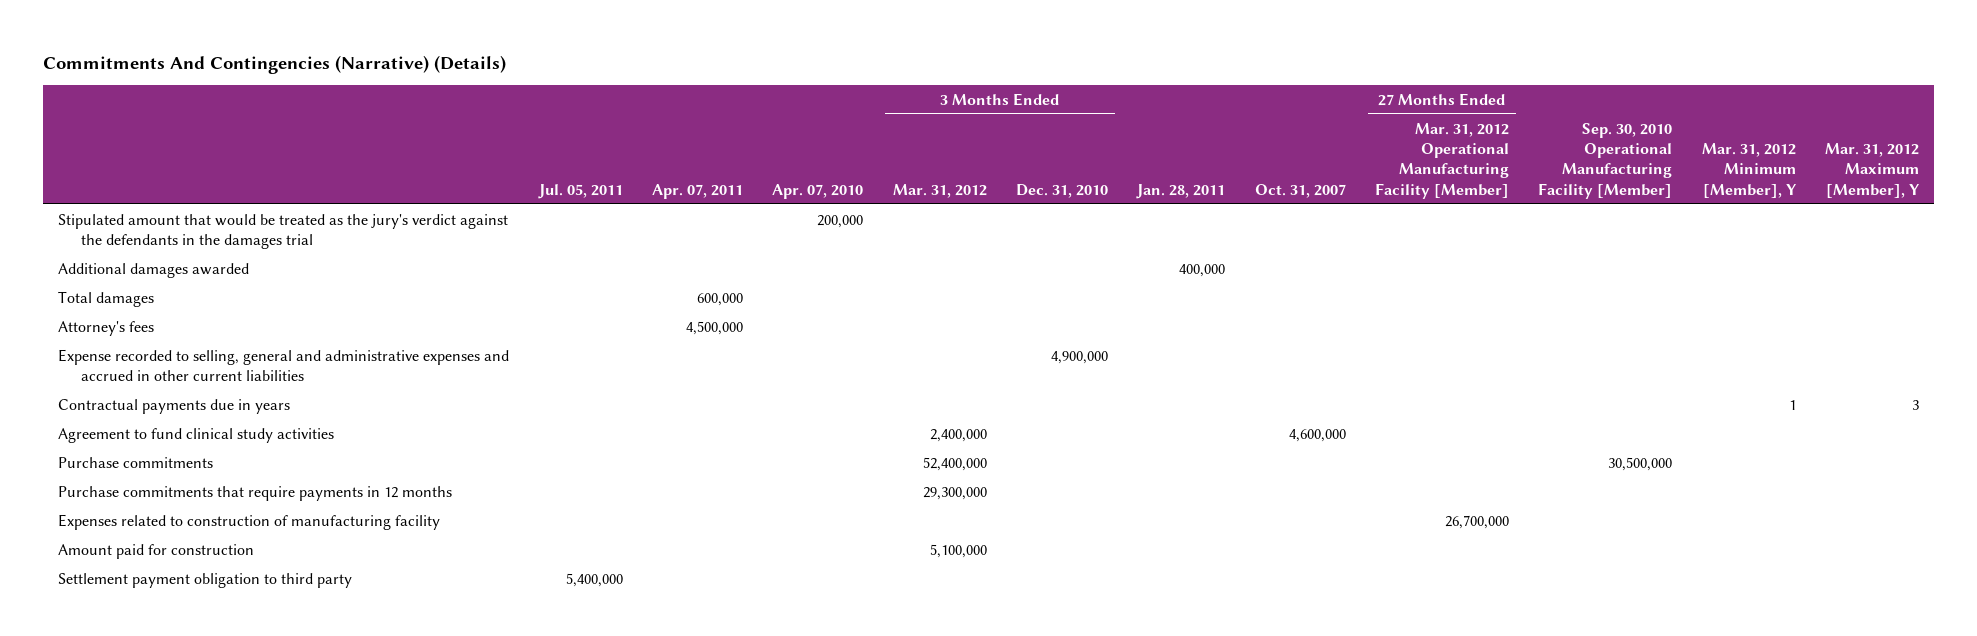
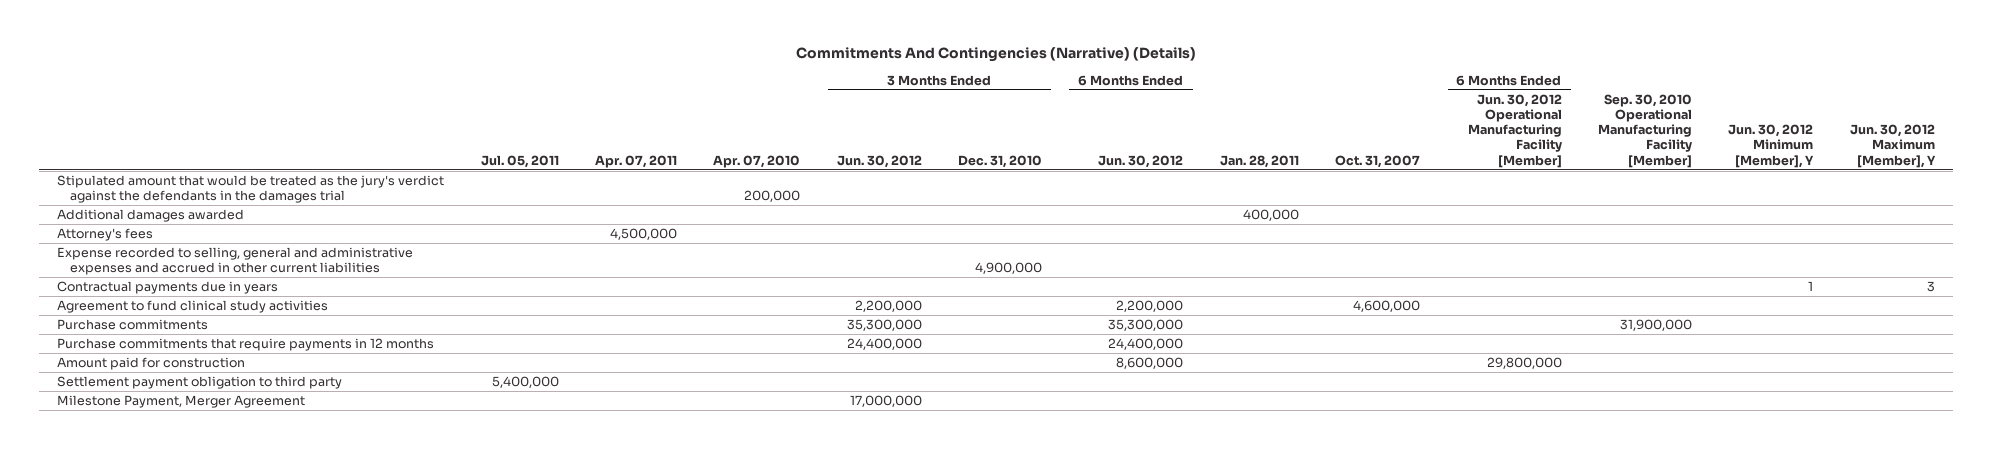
- | Jul. 05, 2011 | Apr. 07, 2011 | Apr. 07, 2010 | 3 Months Ended Mar. 31, 2012 | 3 Months Ended Dec. 31, 2010 | Jan. 28, 2011 | Oct. 31, 2007 | 27 Months Ended Mar. 31, 2012 Operational Manufacturing Facility [Member] | Sep. 30, 2010 Operational Manufacturing Facility [Member] | Mar. 31, 2012 Minimum [Member], Y | Mar. 31, 2012 Maximum [Member], Y
+ | Jul. 05, 2011 | Apr. 07, 2011 | Apr. 07, 2010 | 3 Months Ended Jun. 30, 2012 | 3 Months Ended Dec. 31, 2010 | 6 Months Ended Jun. 30, 2012 | Jan. 28, 2011 | Oct. 31, 2007 | 6 Months Ended Jun. 30, 2012 Operational Manufacturing Facility [Member] | Sep. 30, 2010 Operational Manufacturing Facility [Member] | Jun. 30, 2012 Minimum [Member], Y | Jun. 30, 2012 Maximum [Member], Y
- Total damages | | 600,000 | | | | | | | | |
- Purchase commitments | | | | 52,400,000 | | | | | 30,500,000 | |
+ Purchase commitments | | | | 35,300,000 | | 35,300,000 | | | | 31,900,000 | |
- Expenses related to construction of manufacturing facility | | | | | | | | 26,700,000 | | |
+ Milestone Payment, Merger Agreement | | | | 17,000,000 | | | | | | | |

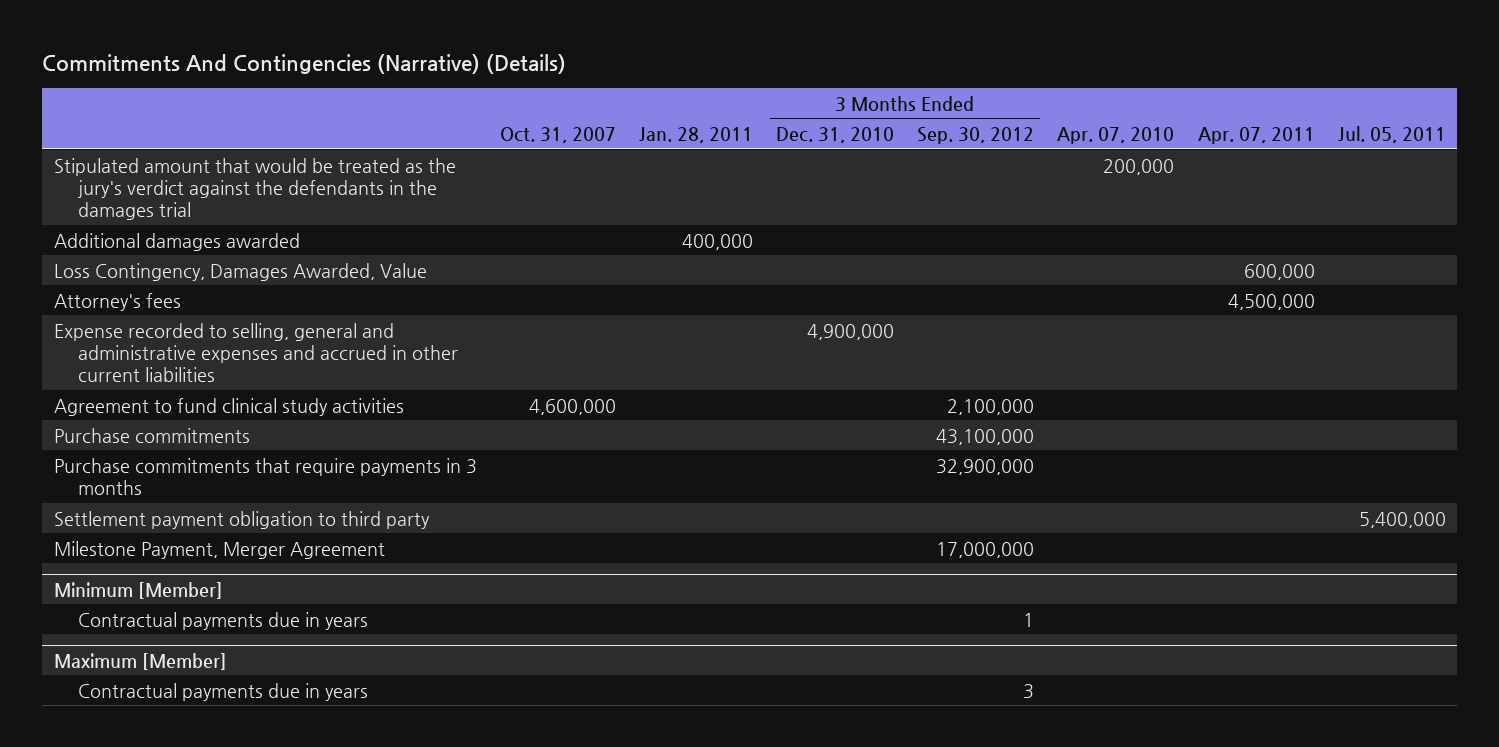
- | Jul. 05, 2011 | Apr. 07, 2011 | Apr. 07, 2010 | 3 Months Ended Jun. 30, 2012 | 3 Months Ended Dec. 31, 2010 | 6 Months Ended Jun. 30, 2012 | Jan. 28, 2011 | Oct. 31, 2007 | 6 Months Ended Jun. 30, 2012 Operational Manufacturing Facility [Member] | Sep. 30, 2010 Operational Manufacturing Facility [Member] | Jun. 30, 2012 Minimum [Member], Y | Jun. 30, 2012 Maximum [Member], Y
+ | Oct. 31, 2007 | Jan. 28, 2011 | 3 Months Ended Dec. 31, 2010 | 3 Months Ended Sep. 30, 2012 | Apr. 07, 2010 | Apr. 07, 2011 | Jul. 05, 2011
+ Loss Contingency, Damages Awarded, Value | | | | | | 600,000 |
- Contractual payments due in years | | | | | | | | | | | 1 | 3
- Purchase commitments that require payments in 12 months | | | | 24,400,000 | | 24,400,000 | | | | | |
- Amount paid for construction | | | | | | 8,600,000 | | | 29,800,000 | | |
+ Purchase commitments that require payments in 3 months | | | | 32,900,000 | | |
+ Minimum [Member]
+ Contractual payments due in years | | | | 1 | | |
+ Maximum [Member]
+ Contractual payments due in years | | | | 3 | | |

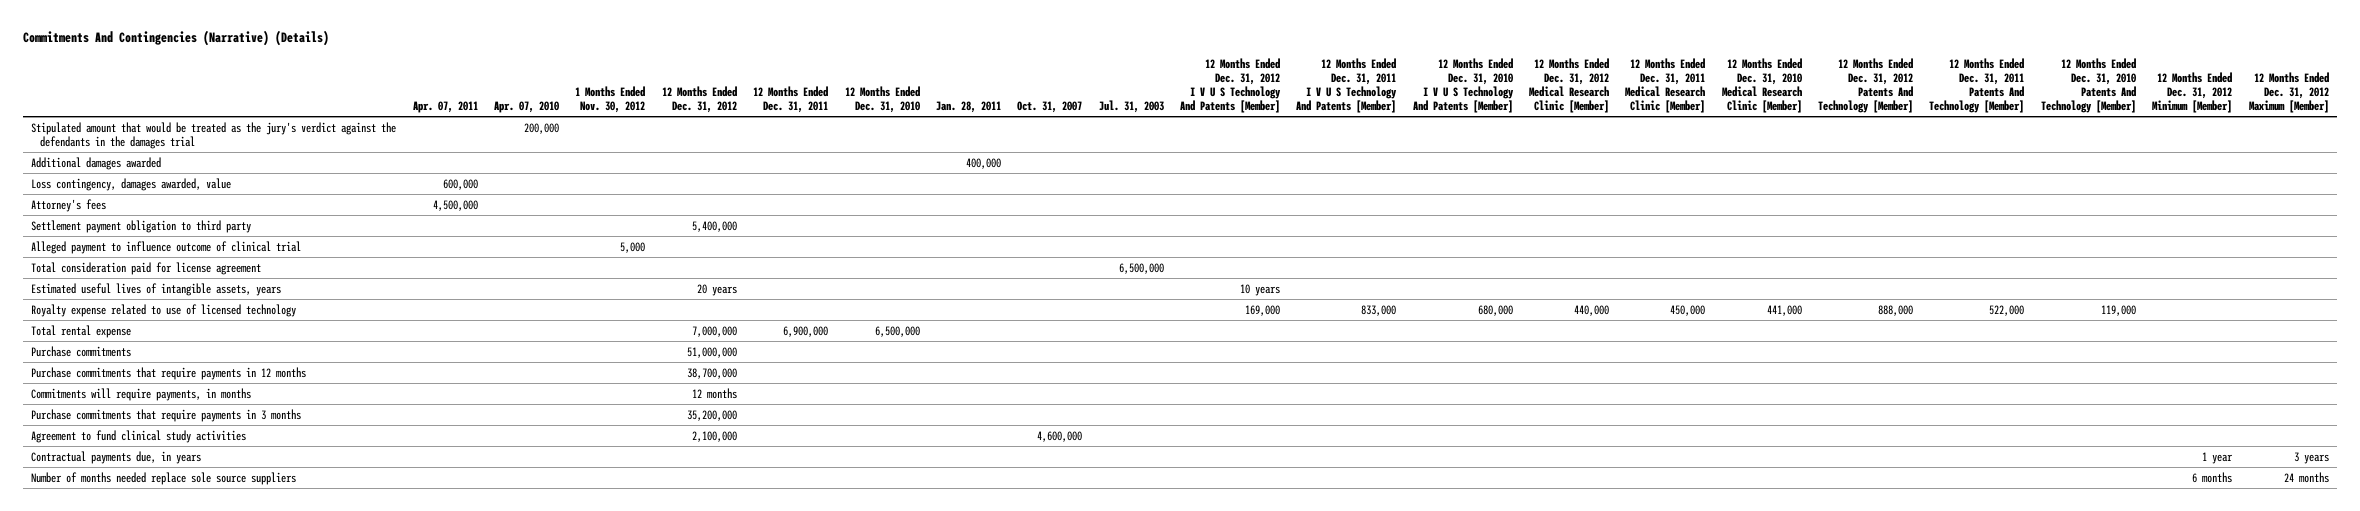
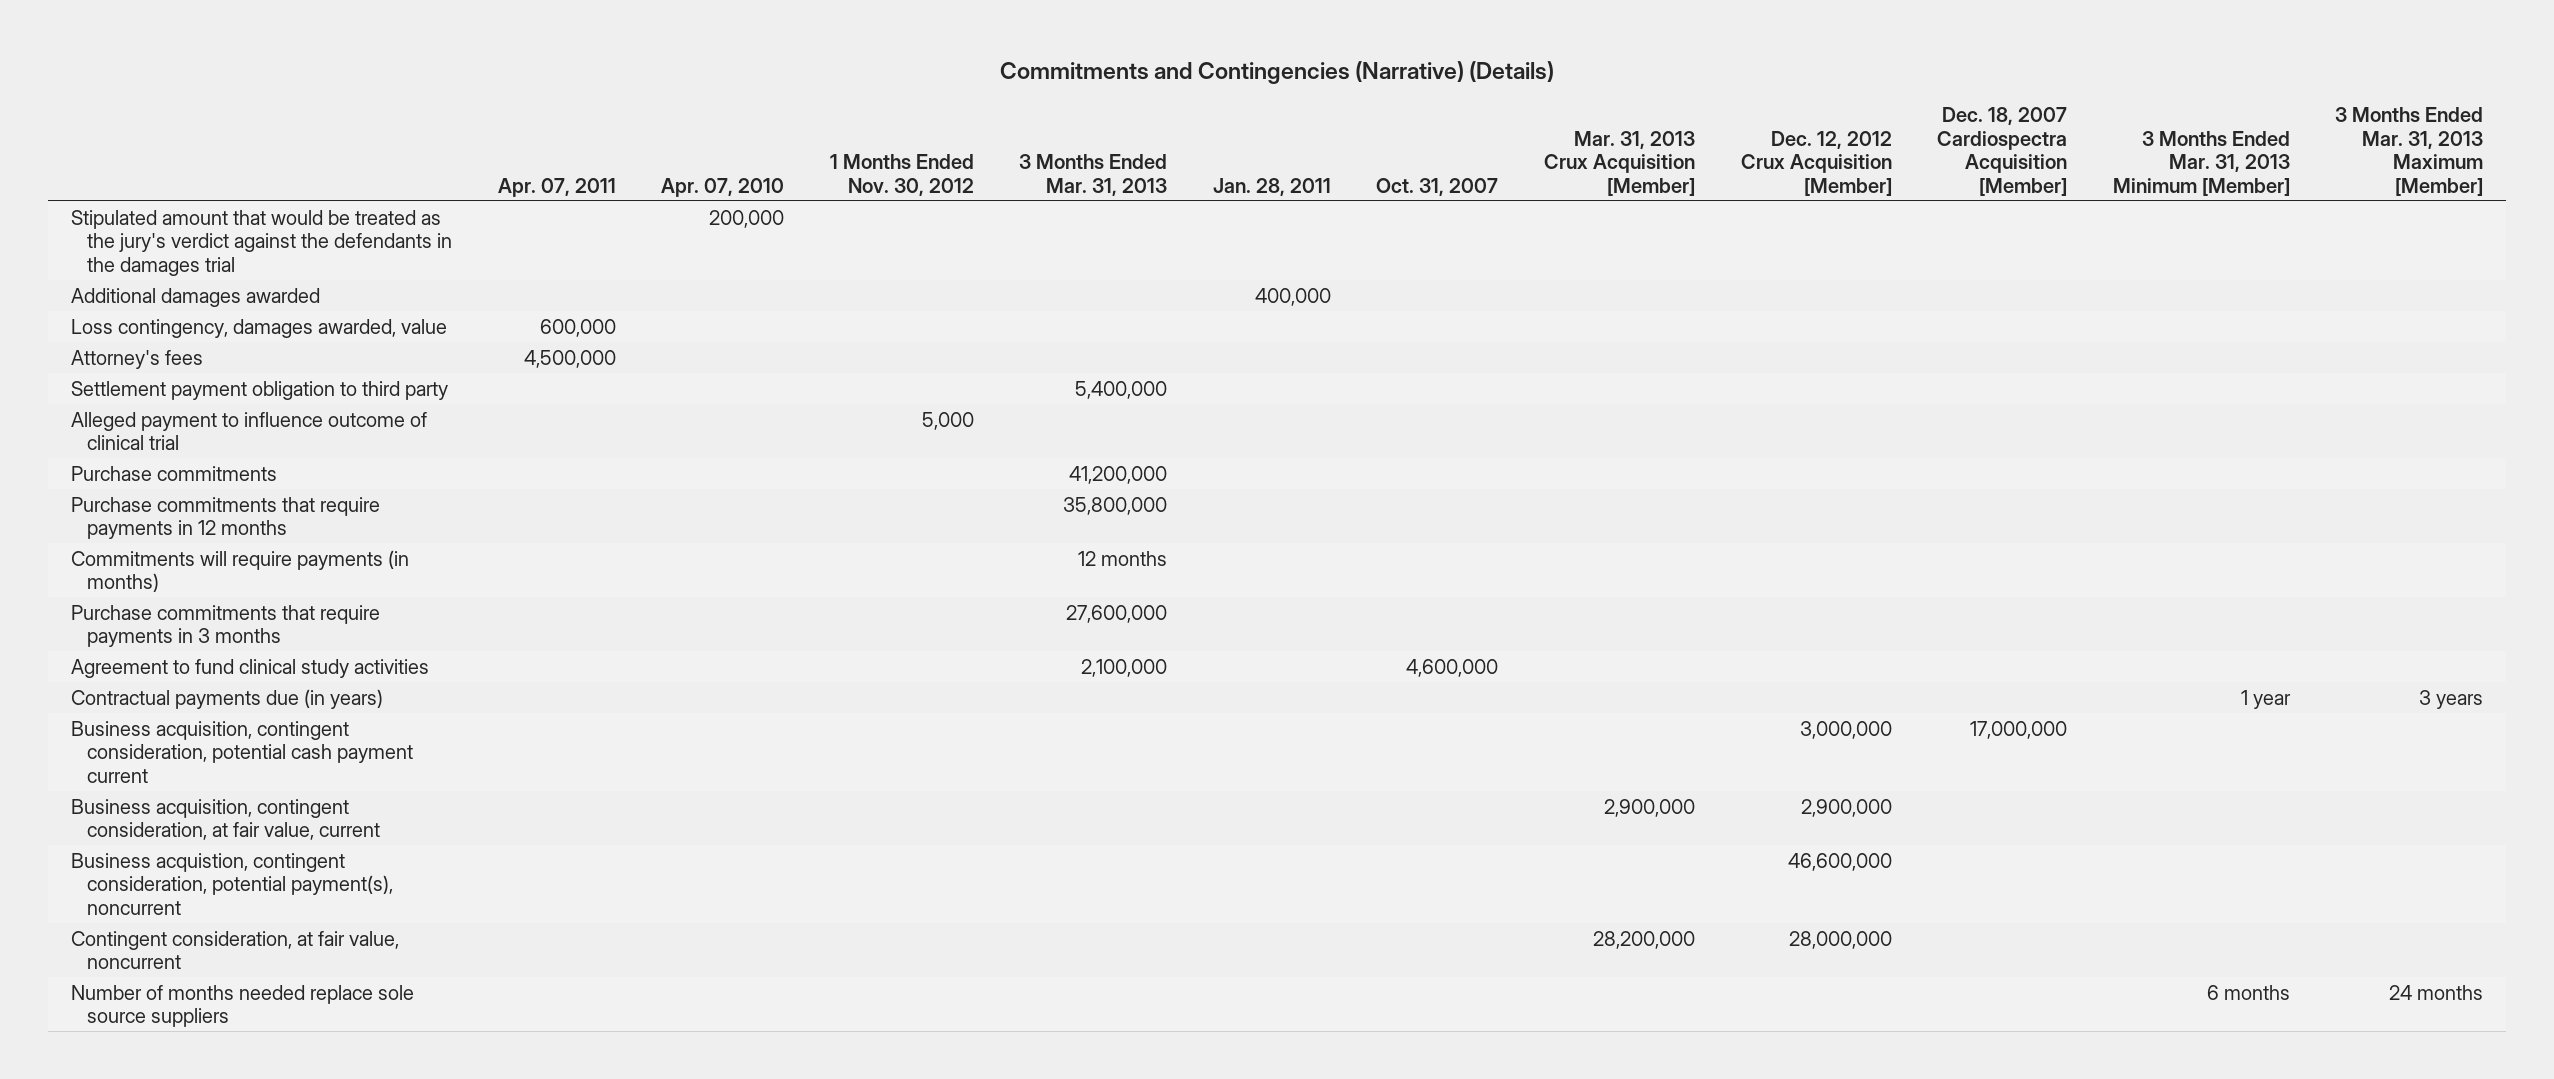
- Commitments And Contingencies (Narrative) (Details)
+ Commitments and Contingencies (Narrative) (Details)
- | Apr. 07, 2011 | Apr. 07, 2010 | 1 Months Ended Nov. 30, 2012 | 12 Months Ended Dec. 31, 2012 | 12 Months Ended Dec. 31, 2011 | 12 Months Ended Dec. 31, 2010 | Jan. 28, 2011 | Oct. 31, 2007 | Jul. 31, 2003 | 12 Months Ended Dec. 31, 2012 I V U S Technology And Patents [Member] | 12 Months Ended Dec. 31, 2011 I V U S Technology And Patents [Member] | 12 Months Ended Dec. 31, 2010 I V U S Technology And Patents [Member] | 12 Months Ended Dec. 31, 2012 Medical Research Clinic [Member] | 12 Months Ended Dec. 31, 2011 Medical Research Clinic [Member] | 12 Months Ended Dec. 31, 2010 Medical Research Clinic [Member] | 12 Months Ended Dec. 31, 2012 Patents And Technology [Member] | 12 Months Ended Dec. 31, 2011 Patents And Technology [Member] | 12 Months Ended Dec. 31, 2010 Patents And Technology [Member] | 12 Months Ended Dec. 31, 2012 Minimum [Member] | 12 Months Ended Dec. 31, 2012 Maximum [Member]
+ | Apr. 07, 2011 | Apr. 07, 2010 | 1 Months Ended Nov. 30, 2012 | 3 Months Ended Mar. 31, 2013 | Jan. 28, 2011 | Oct. 31, 2007 | Mar. 31, 2013 Crux Acquisition [Member] | Dec. 12, 2012 Crux Acquisition [Member] | Dec. 18, 2007 Cardiospectra Acquisition [Member] | 3 Months Ended Mar. 31, 2013 Minimum [Member] | 3 Months Ended Mar. 31, 2013 Maximum [Member]
- Total consideration paid for license agreement | | | | | | | | | 6,500,000 | | | | | | | | | | |
- Estimated useful lives of intangible assets, years | | | | 20 years | | | | | | 10 years | | | | | | | | | |
- Royalty expense related to use of licensed technology | | | | | | | | | | 169,000 | 833,000 | 680,000 | 440,000 | 450,000 | 441,000 | 888,000 | 522,000 | 119,000 | |
- Total rental expense | | | | 7,000,000 | 6,900,000 | 6,500,000 | | | | | | | | | | | | | |
- Commitments will require payments, in months | | | | 12 months | | | | | | | | | | | | | | | |
+ Commitments will require payments (in months) | | | | 12 months | | | | | | |
- Contractual payments due, in years | | | | | | | | | | | | | | | | | | | 1 year | 3 years
+ Contractual payments due (in years) | | | | | | | | | | 1 year | 3 years
+ Business acquisition, contingent consideration, potential cash payment current | | | | | | | | 3,000,000 | 17,000,000 | |
+ Business acquisition, contingent consideration, at fair value, current | | | | | | | 2,900,000 | 2,900,000 | | |
+ Business acquistion, contingent consideration, potential payment(s), noncurrent | | | | | | | | 46,600,000 | | |
+ Contingent consideration, at fair value, noncurrent | | | | | | | 28,200,000 | 28,000,000 | | |

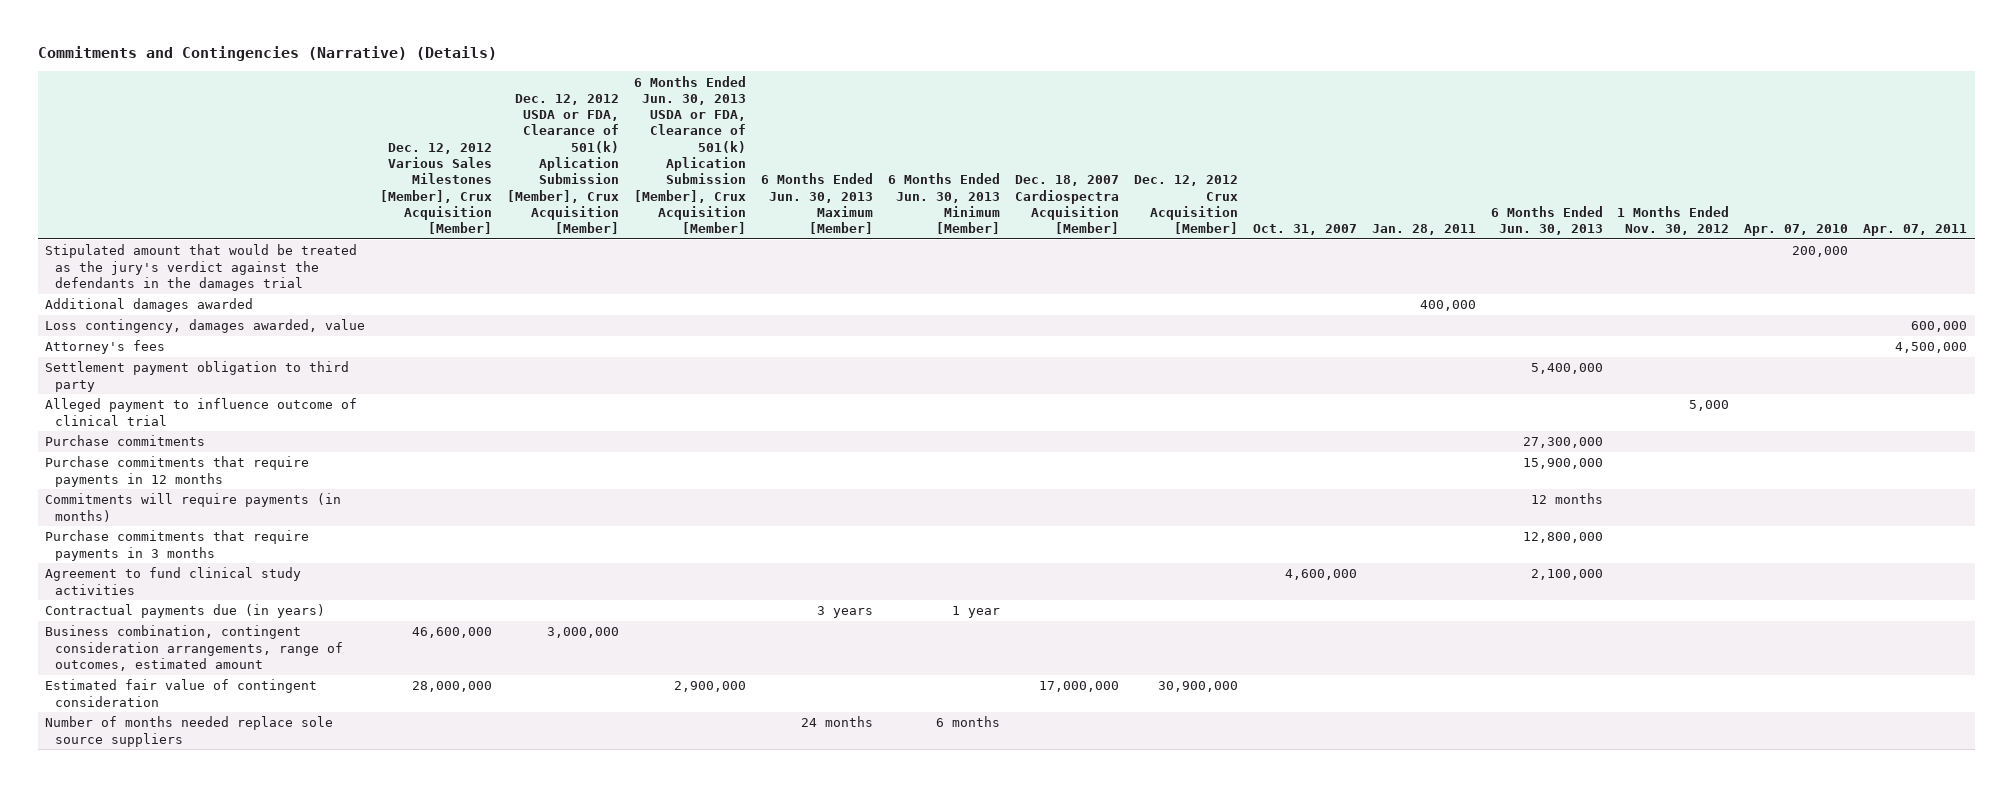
- | Apr. 07, 2011 | Apr. 07, 2010 | 1 Months Ended Nov. 30, 2012 | 3 Months Ended Mar. 31, 2013 | Jan. 28, 2011 | Oct. 31, 2007 | Mar. 31, 2013 Crux Acquisition [Member] | Dec. 12, 2012 Crux Acquisition [Member] | Dec. 18, 2007 Cardiospectra Acquisition [Member] | 3 Months Ended Mar. 31, 2013 Minimum [Member] | 3 Months Ended Mar. 31, 2013 Maximum [Member]
+ | Dec. 12, 2012 Various Sales Milestones [Member], Crux Acquisition [Member] | Dec. 12, 2012 USDA or FDA, Clearance of 501(k) Aplication Submission [Member], Crux Acquisition [Member] | 6 Months Ended Jun. 30, 2013 USDA or FDA, Clearance of 501(k) Aplication Submission [Member], Crux Acquisition [Member] | 6 Months Ended Jun. 30, 2013 Maximum [Member] | 6 Months Ended Jun. 30, 2013 Minimum [Member] | Dec. 18, 2007 Cardiospectra Acquisition [Member] | Dec. 12, 2012 Crux Acquisition [Member] | Oct. 31, 2007 | Jan. 28, 2011 | 6 Months Ended Jun. 30, 2013 | 1 Months Ended Nov. 30, 2012 | Apr. 07, 2010 | Apr. 07, 2011
- Business acquisition, contingent consideration, potential cash payment current | | | | | | | | 3,000,000 | 17,000,000 | |
- Business acquisition, contingent consideration, at fair value, current | | | | | | | 2,900,000 | 2,900,000 | | |
- Business acquistion, contingent consideration, potential payment(s), noncurrent | | | | | | | | 46,600,000 | | |
- Contingent consideration, at fair value, noncurrent | | | | | | | 28,200,000 | 28,000,000 | | |
+ Business combination, contingent consideration arrangements, range of outcomes, estimated amount | 46,600,000 | 3,000,000 | | | | | | | | | | |
+ Estimated fair value of contingent consideration | 28,000,000 | | 2,900,000 | | | 17,000,000 | 30,900,000 | | | | | |

